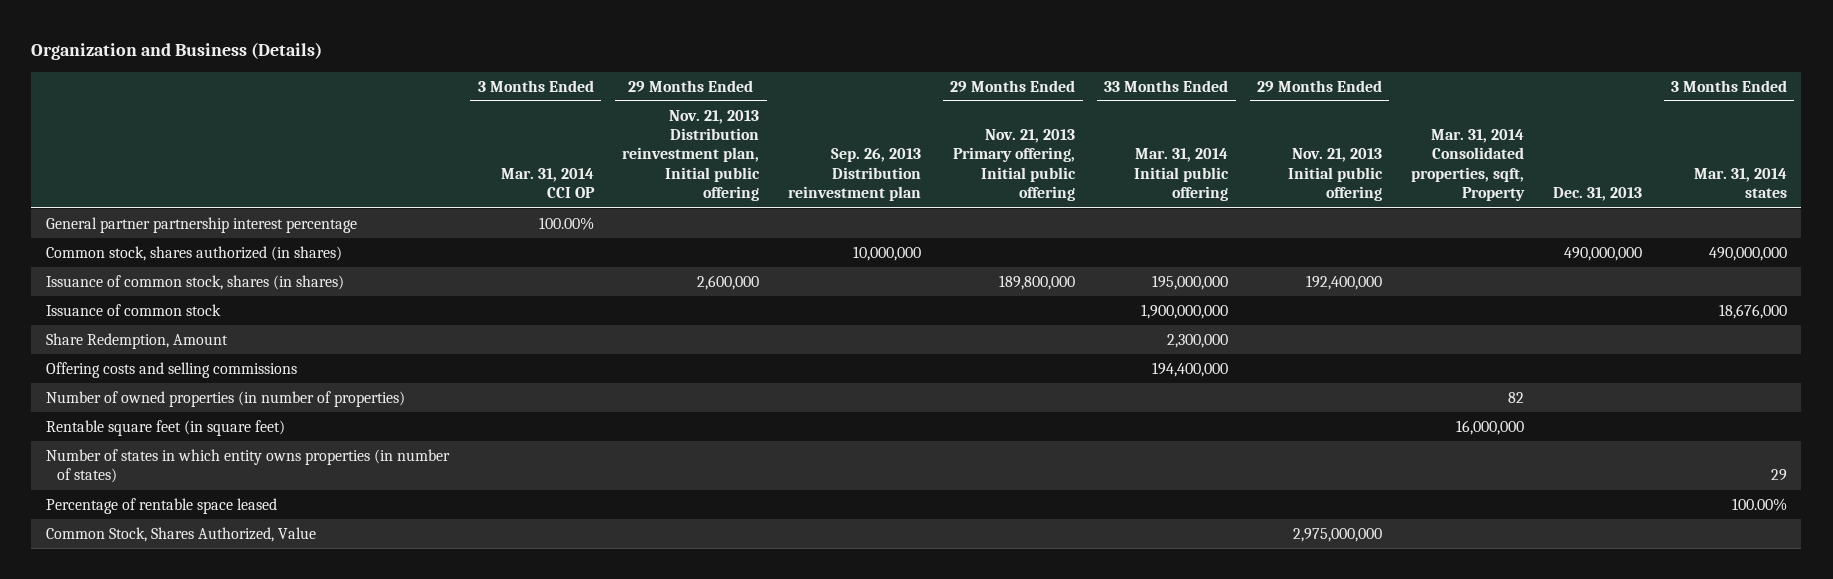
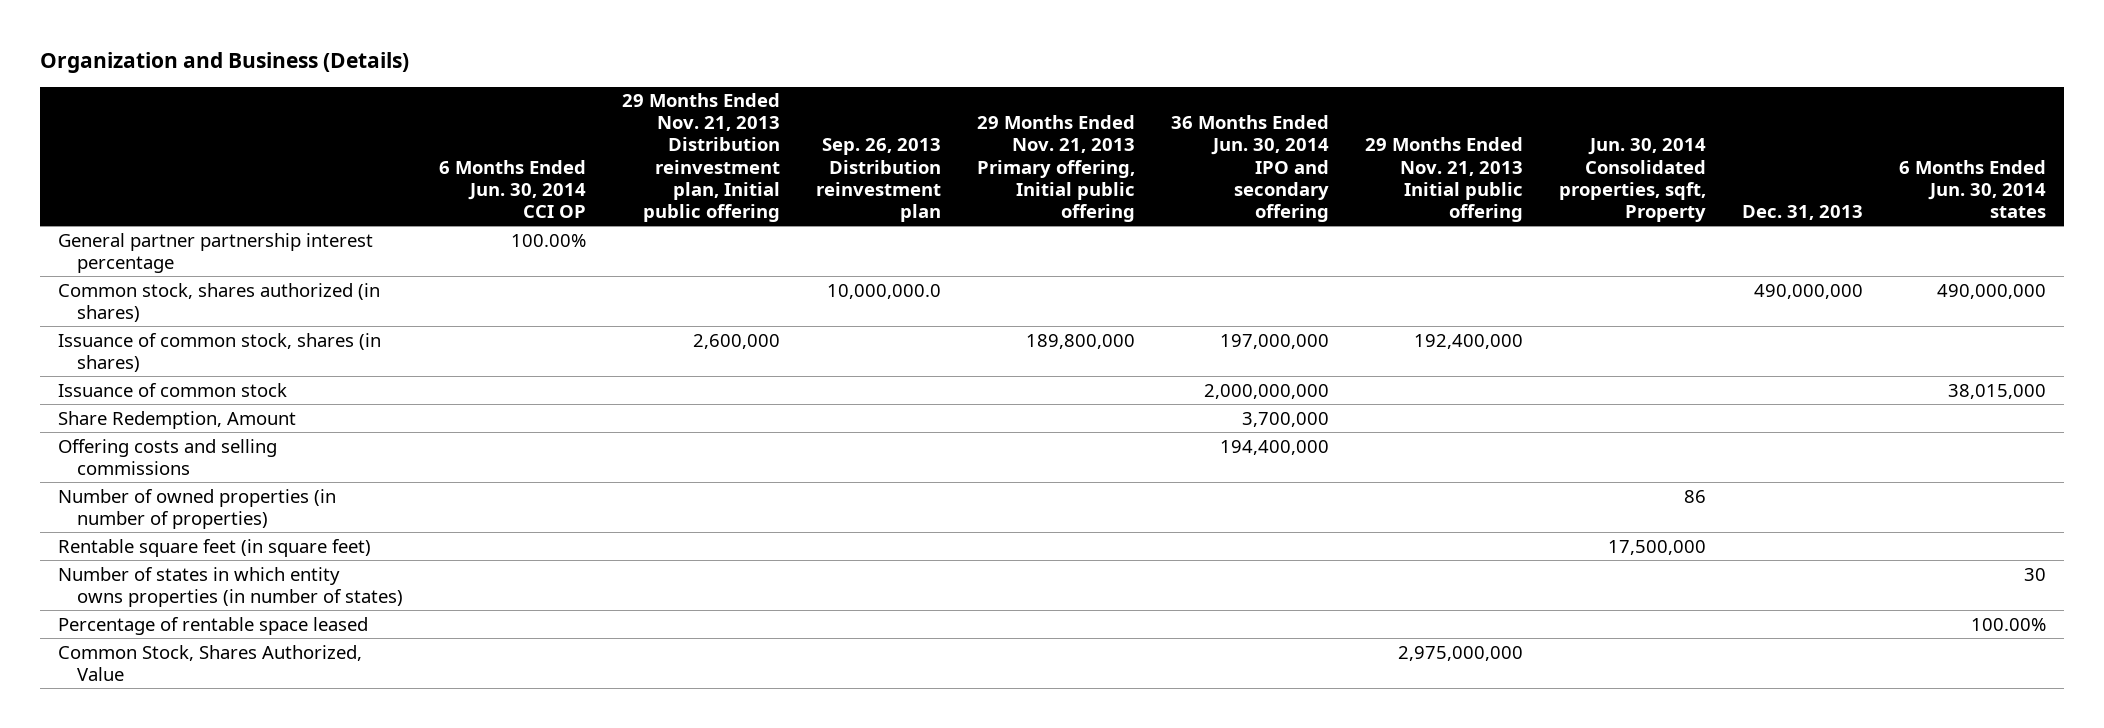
- | 3 Months Ended Mar. 31, 2014 CCI OP | 29 Months Ended Nov. 21, 2013 Distribution reinvestment plan, Initial public offering | Sep. 26, 2013 Distribution reinvestment plan | 29 Months Ended Nov. 21, 2013 Primary offering, Initial public offering | 33 Months Ended Mar. 31, 2014 Initial public offering | 29 Months Ended Nov. 21, 2013 Initial public offering | Mar. 31, 2014 Consolidated properties, sqft, Property | Dec. 31, 2013 | 3 Months Ended Mar. 31, 2014 states
+ | 6 Months Ended Jun. 30, 2014 CCI OP | 29 Months Ended Nov. 21, 2013 Distribution reinvestment plan, Initial public offering | Sep. 26, 2013 Distribution reinvestment plan | 29 Months Ended Nov. 21, 2013 Primary offering, Initial public offering | 36 Months Ended Jun. 30, 2014 IPO and secondary offering | 29 Months Ended Nov. 21, 2013 Initial public offering | Jun. 30, 2014 Consolidated properties, sqft, Property | Dec. 31, 2013 | 6 Months Ended Jun. 30, 2014 states
- Common stock, shares authorized (in shares) | | | 10,000,000 | | | | | 490,000,000 | 490,000,000
+ Common stock, shares authorized (in shares) | | | 10,000,000.0 | | | | | 490,000,000 | 490,000,000

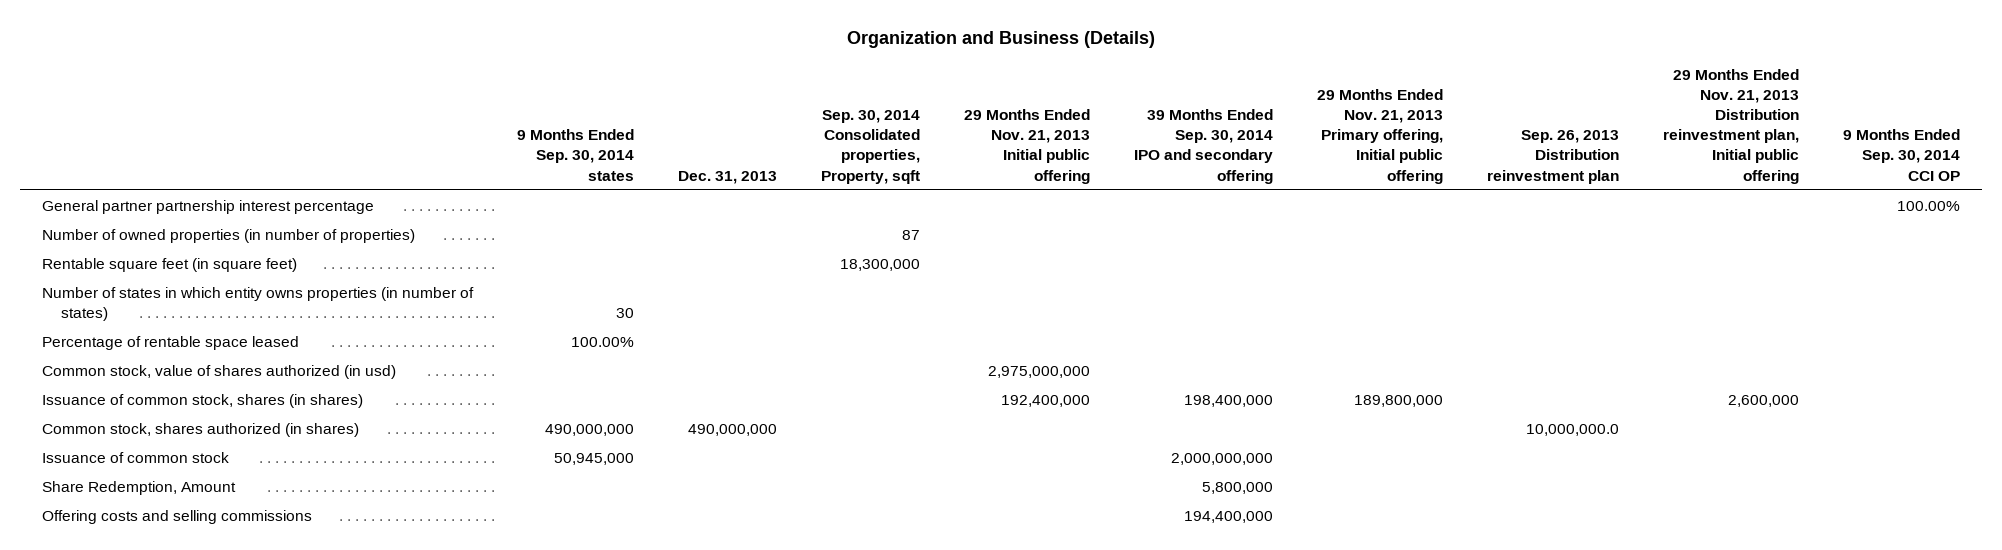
- | 6 Months Ended Jun. 30, 2014 CCI OP | 29 Months Ended Nov. 21, 2013 Distribution reinvestment plan, Initial public offering | Sep. 26, 2013 Distribution reinvestment plan | 29 Months Ended Nov. 21, 2013 Primary offering, Initial public offering | 36 Months Ended Jun. 30, 2014 IPO and secondary offering | 29 Months Ended Nov. 21, 2013 Initial public offering | Jun. 30, 2014 Consolidated properties, sqft, Property | Dec. 31, 2013 | 6 Months Ended Jun. 30, 2014 states
+ | 9 Months Ended Sep. 30, 2014 states | Dec. 31, 2013 | Sep. 30, 2014 Consolidated properties, Property, sqft | 29 Months Ended Nov. 21, 2013 Initial public offering | 39 Months Ended Sep. 30, 2014 IPO and secondary offering | 29 Months Ended Nov. 21, 2013 Primary offering, Initial public offering | Sep. 26, 2013 Distribution reinvestment plan | 29 Months Ended Nov. 21, 2013 Distribution reinvestment plan, Initial public offering | 9 Months Ended Sep. 30, 2014 CCI OP
- Common Stock, Shares Authorized, Value | | | | | | 2,975,000,000 | | |
+ Common stock, value of shares authorized (in usd) | | | | 2,975,000,000 | | | | |
moved down: Issuance of common stock, shares (in shares) | | | | 192,400,000 | 198,400,000 | 189,800,000 | | 2,600,000 |
moved down: Common stock, shares authorized (in shares) | 490,000,000 | 490,000,000 | | | | | 10,000,000.0 | |
moved down: Issuance of common stock | 50,945,000 | | | | 2,000,000,000 | | | |
moved down: Share Redemption, Amount | | | | | 5,800,000 | | | |
moved down: Offering costs and selling commissions | | | | | 194,400,000 | | | |

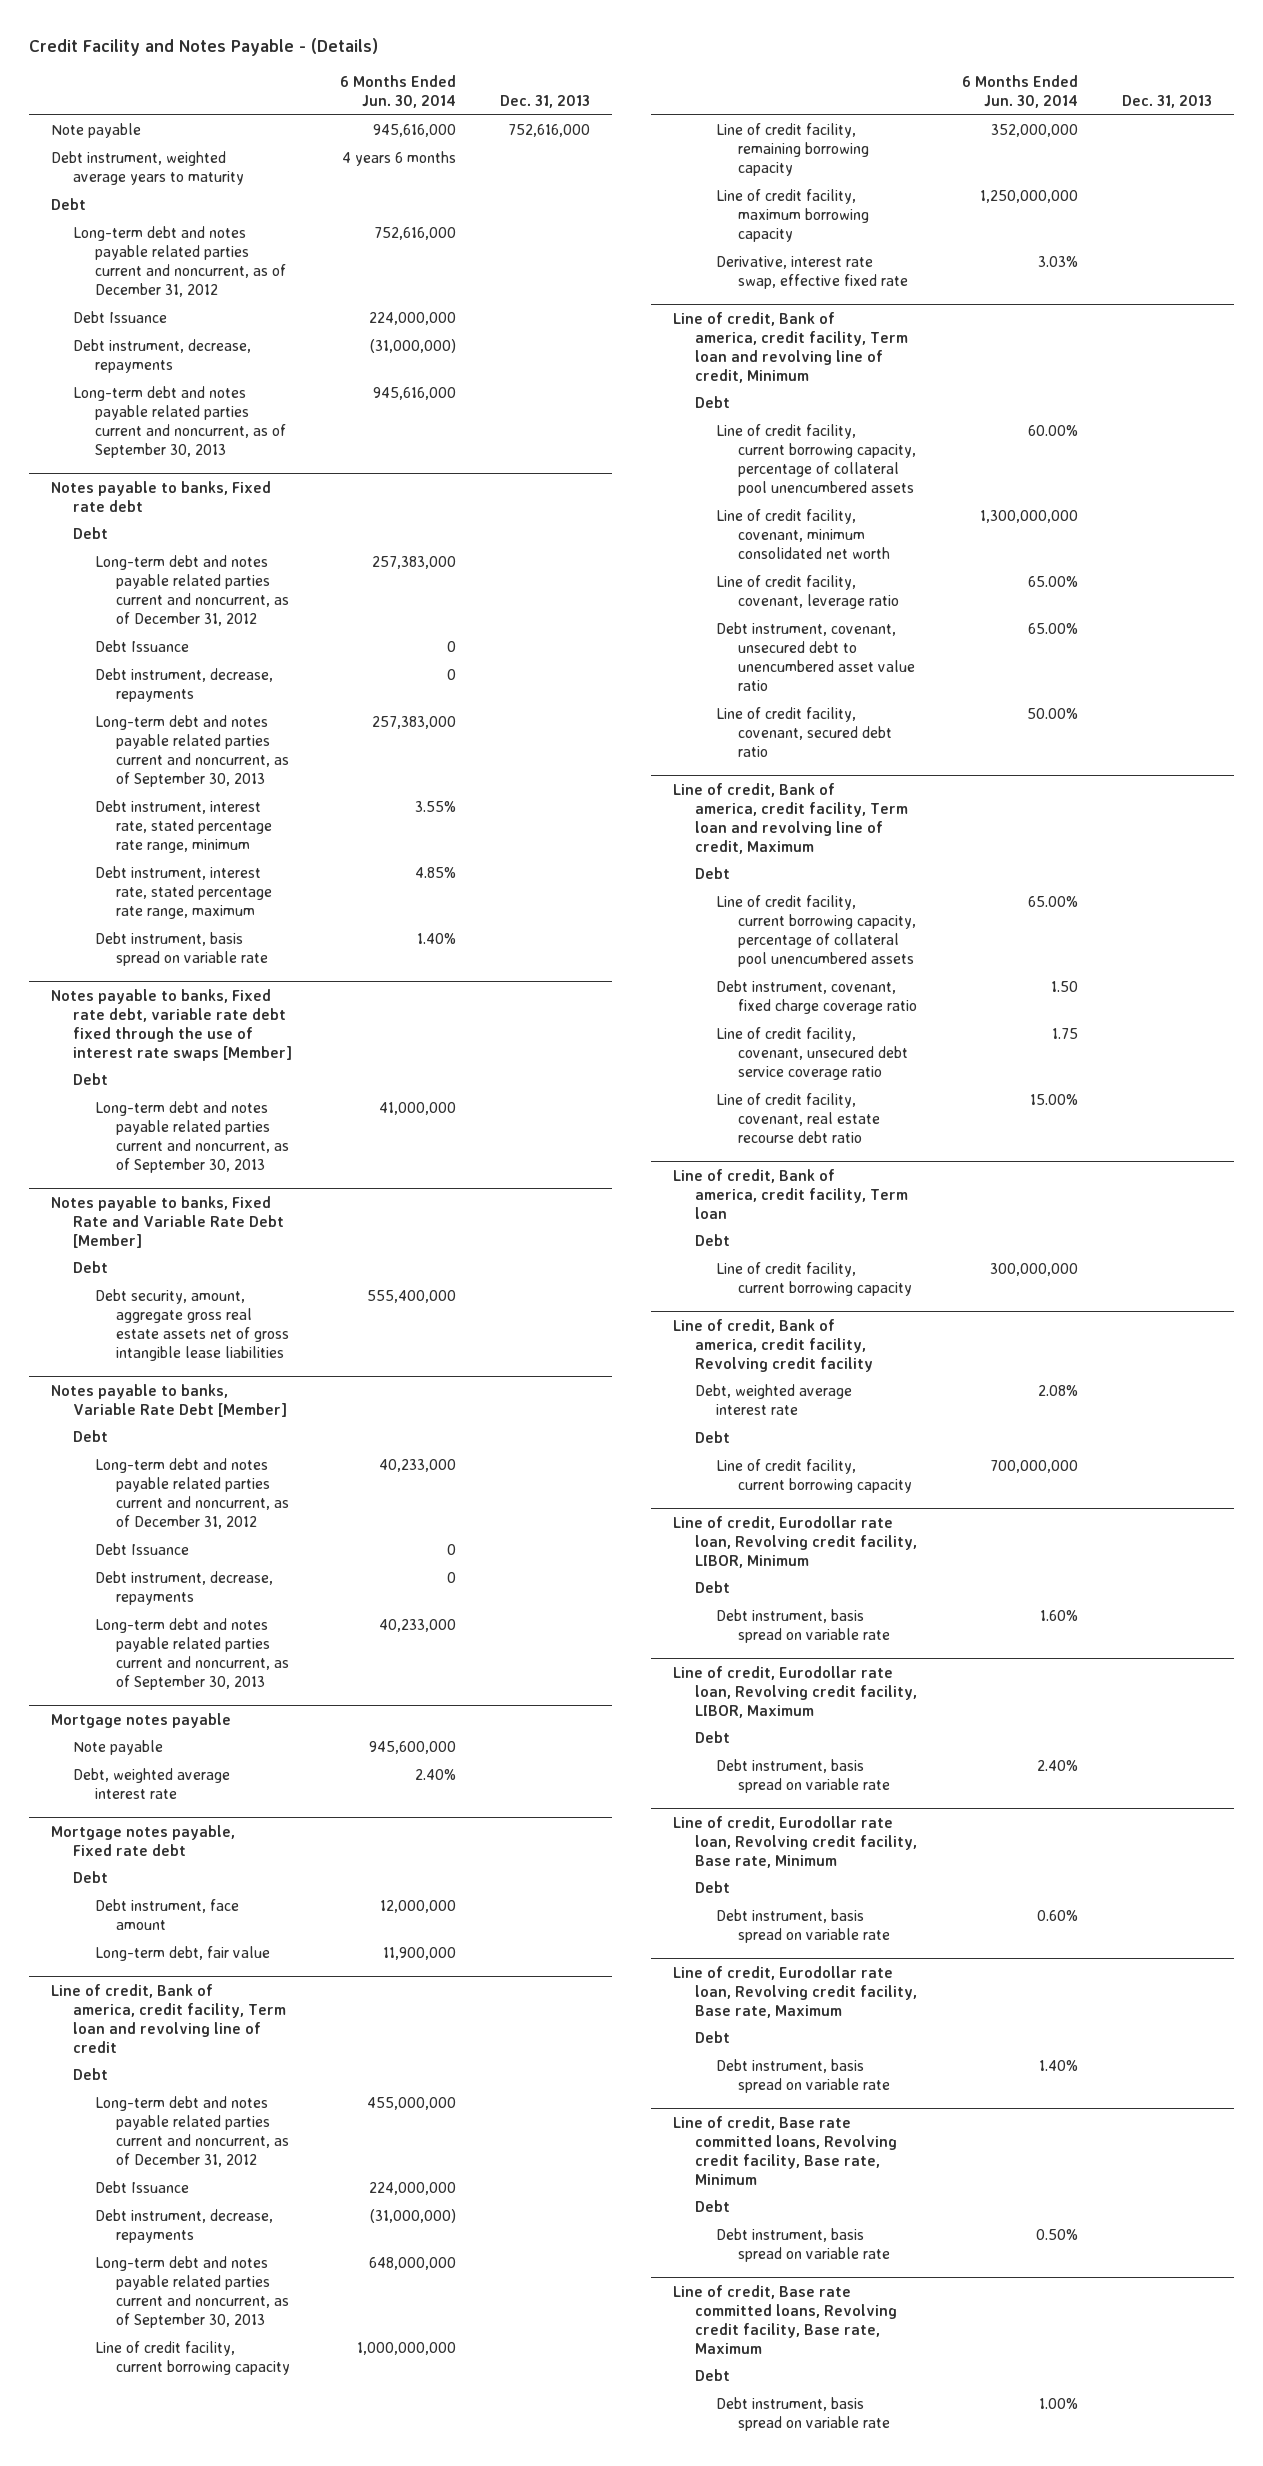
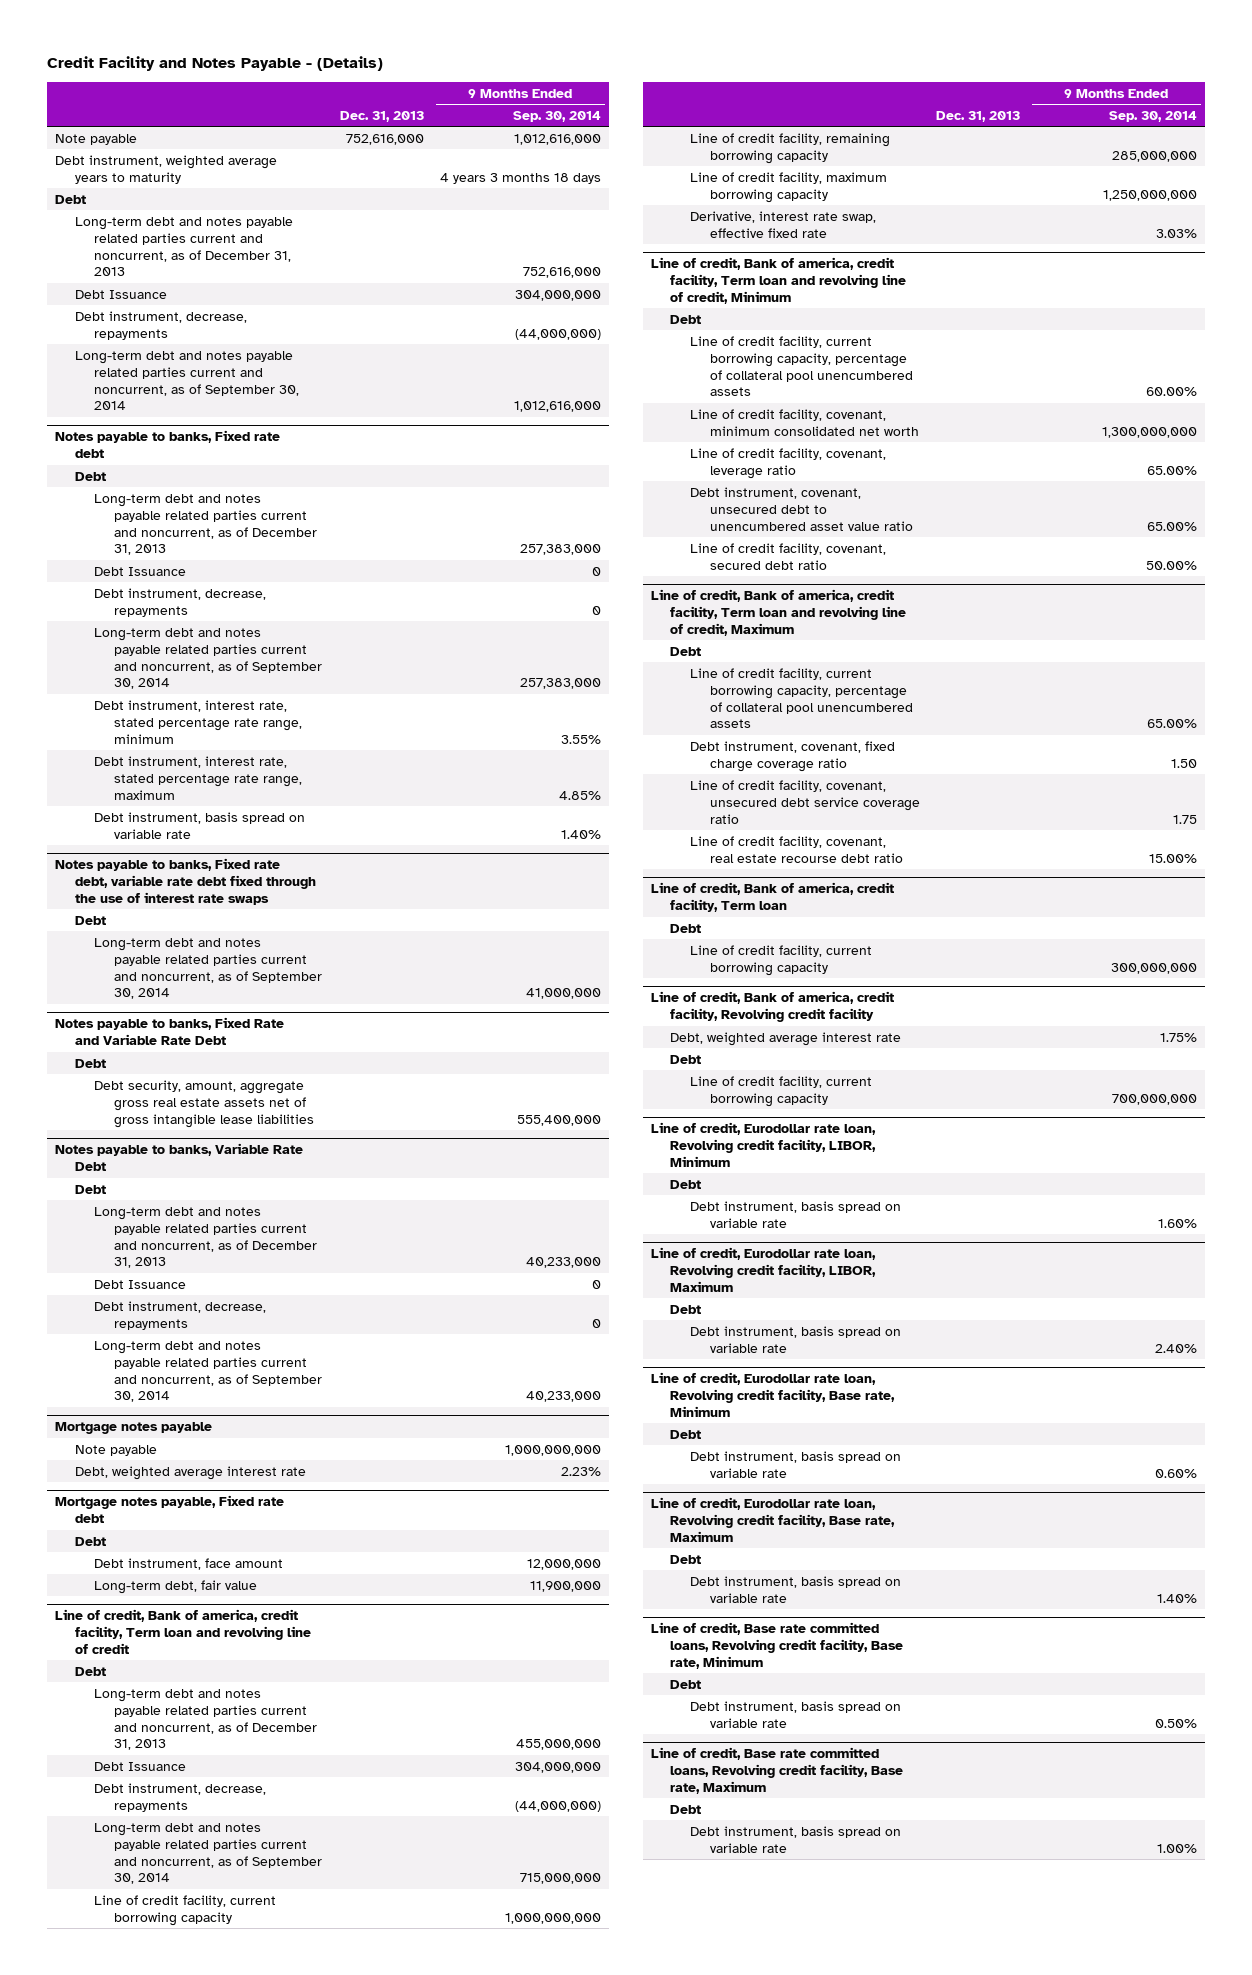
- | 6 Months Ended Jun. 30, 2014 | Dec. 31, 2013
+ | Dec. 31, 2013 | 9 Months Ended Sep. 30, 2014
- Long-term debt and notes payable related parties current and noncurrent, as of December 31, 2012 | 752,616,000 |
+ Long-term debt and notes payable related parties current and noncurrent, as of December 31, 2013 | | 752,616,000
- Long-term debt and notes payable related parties current and noncurrent, as of September 30, 2013 | 945,616,000 |
+ Long-term debt and notes payable related parties current and noncurrent, as of September 30, 2014 | | 1,012,616,000
@ Notes payable to banks, Fixed rate debt
- Long-term debt and notes payable related parties current and noncurrent, as of December 31, 2012 | 257,383,000 |
+ Long-term debt and notes payable related parties current and noncurrent, as of December 31, 2013 | | 257,383,000
- Long-term debt and notes payable related parties current and noncurrent, as of September 30, 2013 | 257,383,000 |
+ Long-term debt and notes payable related parties current and noncurrent, as of September 30, 2014 | | 257,383,000
- Notes payable to banks, Fixed rate debt, variable rate debt fixed through the use of interest rate swaps [Member]
+ Notes payable to banks, Fixed rate debt, variable rate debt fixed through the use of interest rate swaps
- Long-term debt and notes payable related parties current and noncurrent, as of September 30, 2013 | 41,000,000 |
- Notes payable to banks, Fixed Rate and Variable Rate Debt [Member]
+ Long-term debt and notes payable related parties current and noncurrent, as of September 30, 2014 | | 41,000,000
+ Notes payable to banks, Fixed Rate and Variable Rate Debt
- Notes payable to banks, Variable Rate Debt [Member]
+ Notes payable to banks, Variable Rate Debt
- Long-term debt and notes payable related parties current and noncurrent, as of December 31, 2012 | 40,233,000 |
+ Long-term debt and notes payable related parties current and noncurrent, as of December 31, 2013 | | 40,233,000
- Long-term debt and notes payable related parties current and noncurrent, as of September 30, 2013 | 40,233,000 |
+ Long-term debt and notes payable related parties current and noncurrent, as of September 30, 2014 | | 40,233,000
@ Line of credit, Bank of america, credit facility, Term loan and revolving line of credit
- Long-term debt and notes payable related parties current and noncurrent, as of December 31, 2012 | 455,000,000 |
+ Long-term debt and notes payable related parties current and noncurrent, as of December 31, 2013 | | 455,000,000
- Long-term debt and notes payable related parties current and noncurrent, as of September 30, 2013 | 648,000,000 |
+ Long-term debt and notes payable related parties current and noncurrent, as of September 30, 2014 | | 715,000,000

